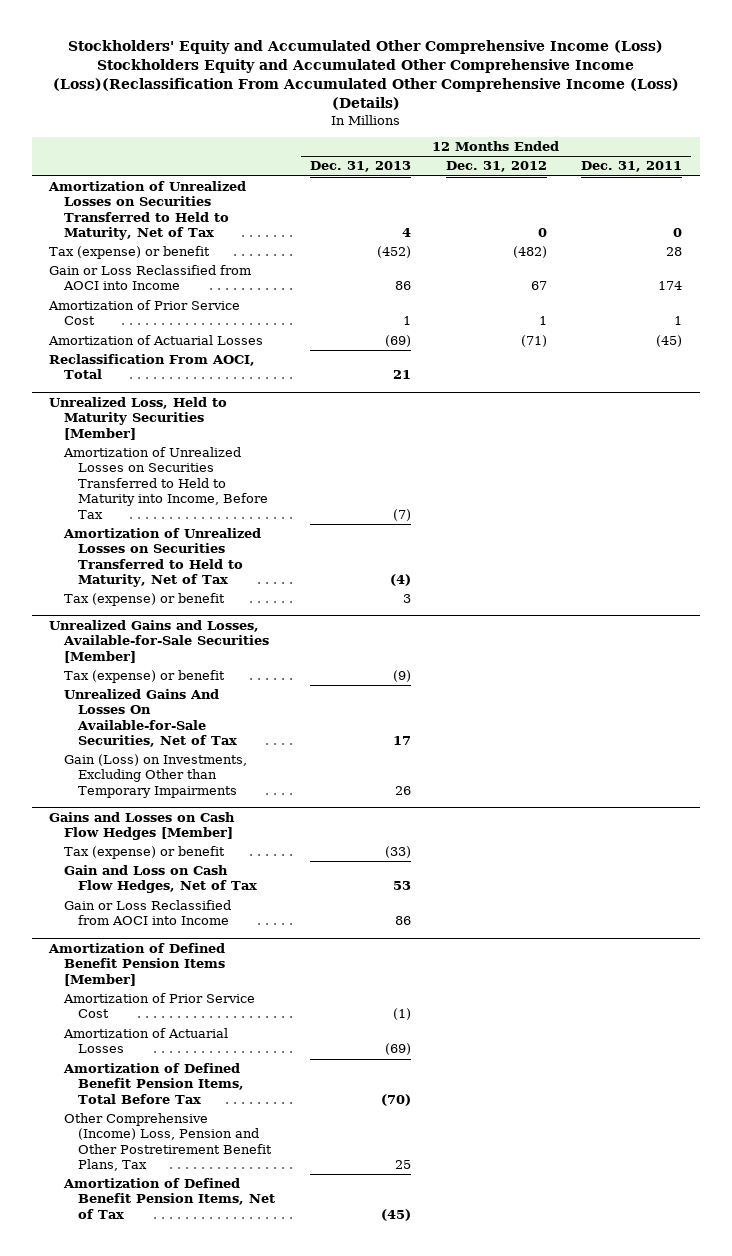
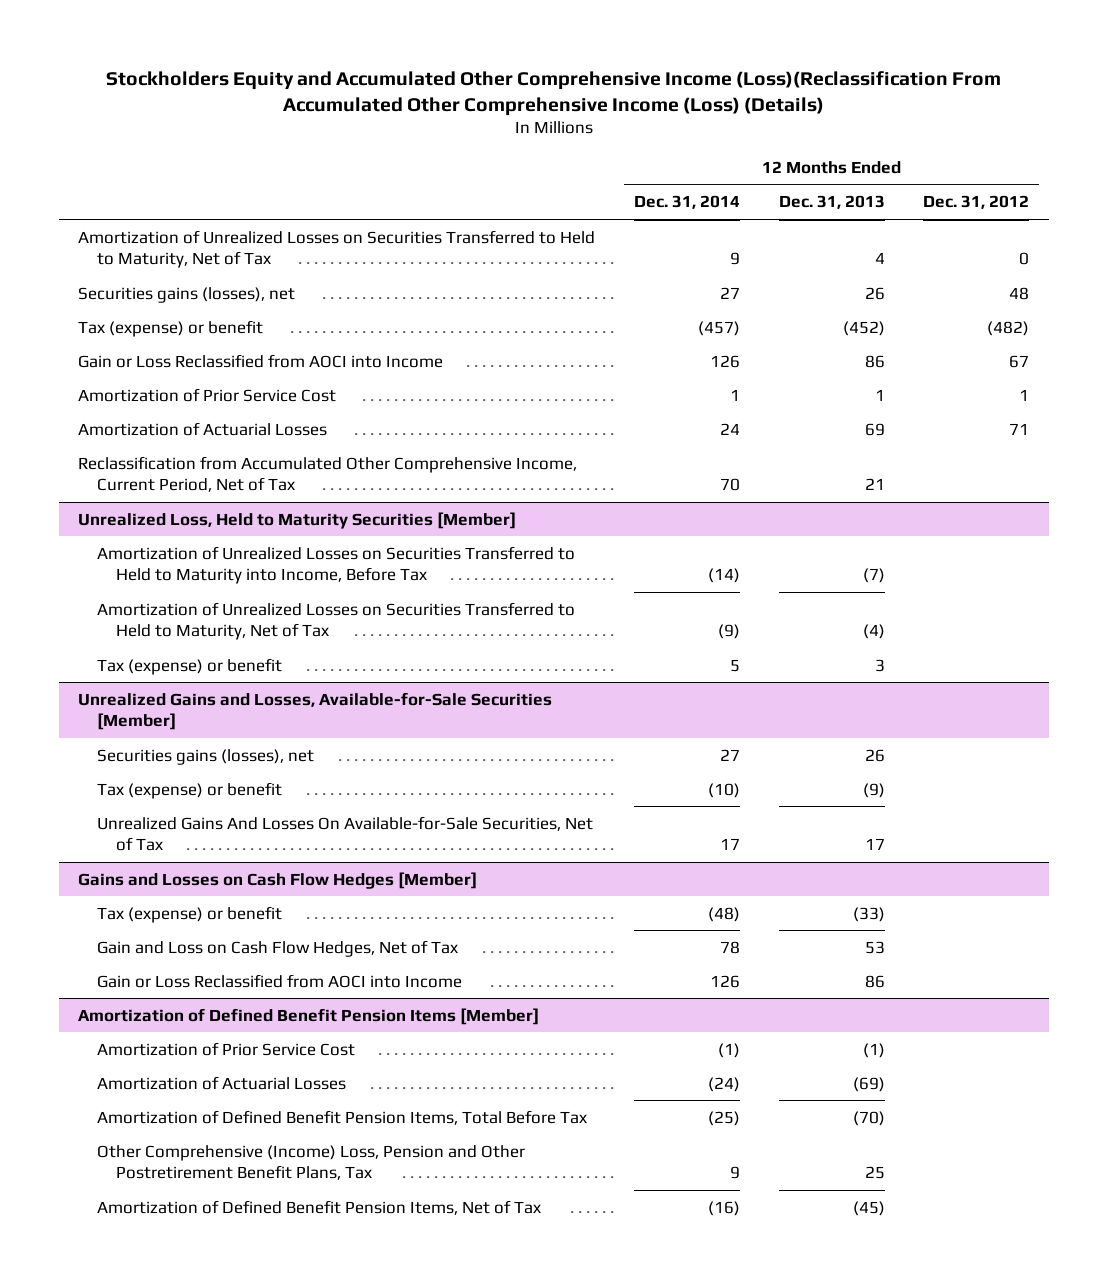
- Stockholders' Equity and Accumulated Other Comprehensive Income (Loss) Stockholders Equity and Accumulated Other Comprehensive Income (Loss)(Reclassification From Accumulated Other Comprehensive Income (Loss) (Details)
+ Stockholders Equity and Accumulated Other Comprehensive Income (Loss)(Reclassification From Accumulated Other Comprehensive Income (Loss) (Details)
- | 12 Months Ended Dec. 31, 2013 | 12 Months Ended Dec. 31, 2012 | 12 Months Ended Dec. 31, 2011
+ | 12 Months Ended Dec. 31, 2014 | 12 Months Ended Dec. 31, 2013 | 12 Months Ended Dec. 31, 2012
+ Securities gains (losses), net | 27 | 26 | 48
- Amortization of Actuarial Losses | (69) | (71) | (45)
- Reclassification From AOCI, Total | 21 | |
+ Amortization of Actuarial Losses | 24 | 69 | 71
+ Reclassification from Accumulated Other Comprehensive Income, Current Period, Net of Tax | 70 | 21 |
@ Unrealized Gains and Losses, Available-for-Sale Securities [Member]
+ Securities gains (losses), net | 27 | 26 |
- Gain (Loss) on Investments, Excluding Other than Temporary Impairments | 26 | |

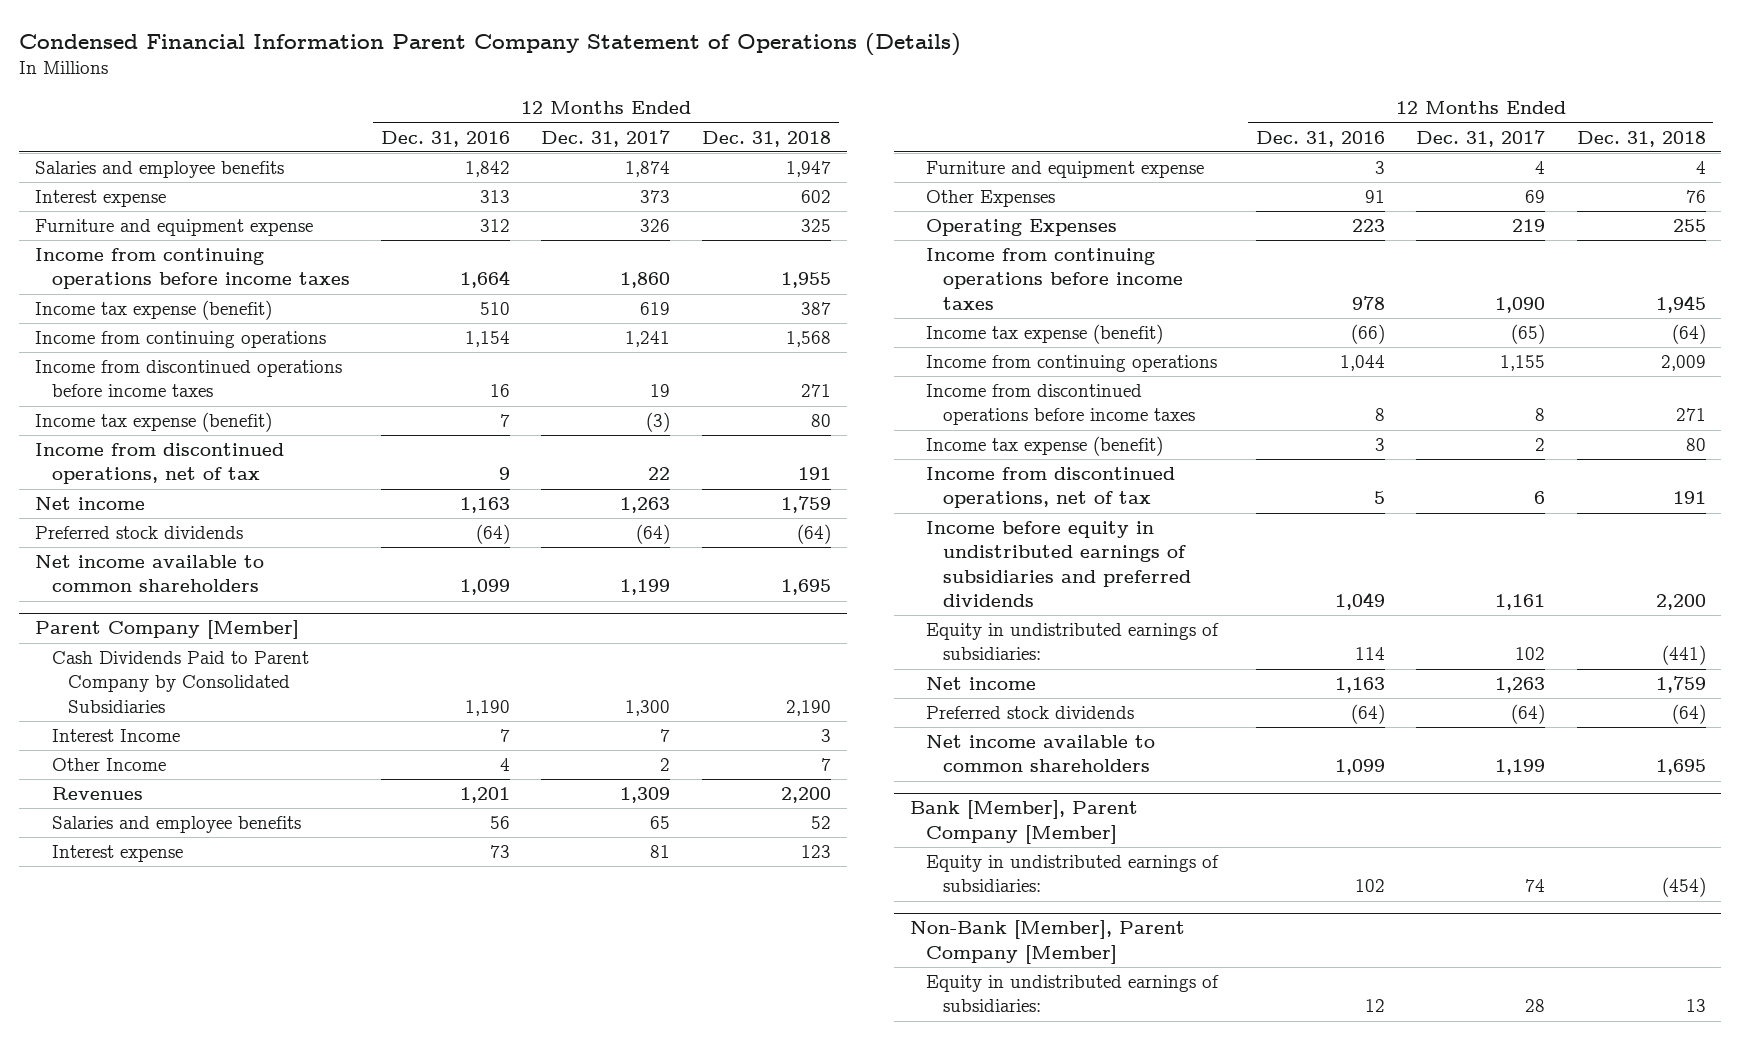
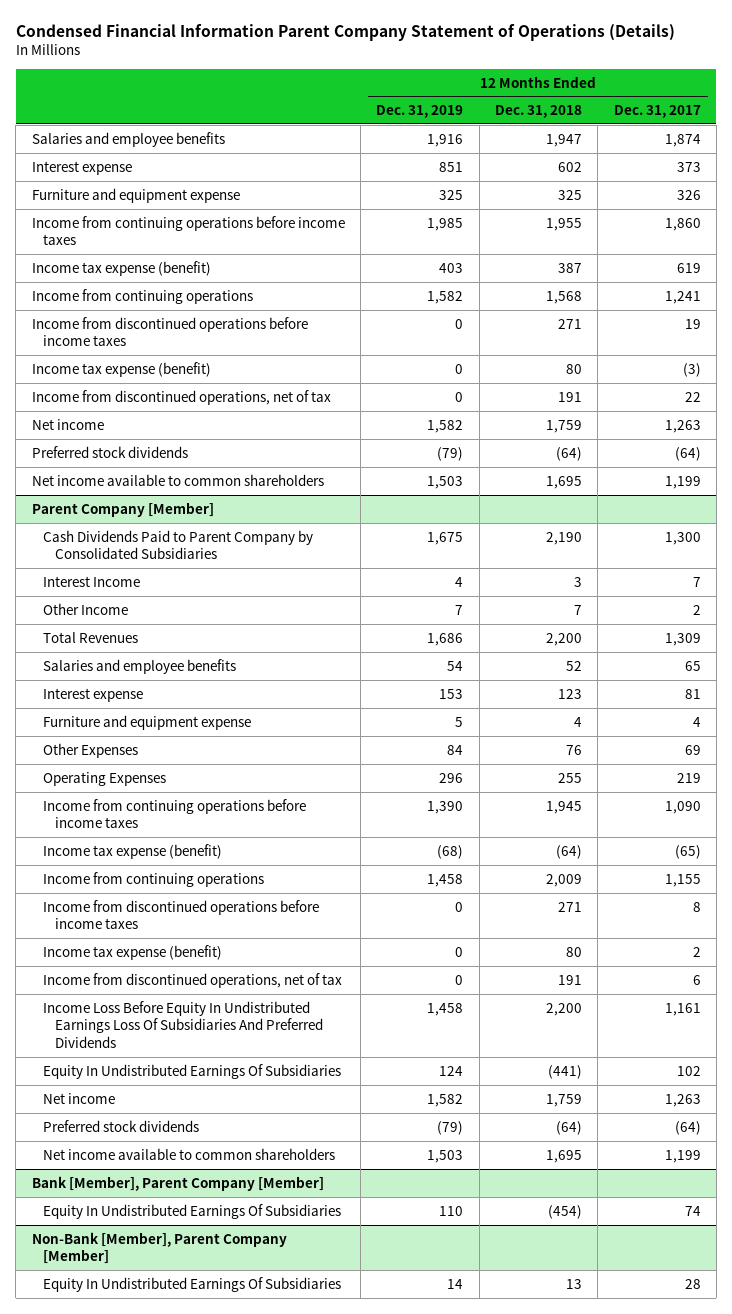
- | 12 Months Ended Dec. 31, 2016 | 12 Months Ended Dec. 31, 2017 | 12 Months Ended Dec. 31, 2018
+ | 12 Months Ended Dec. 31, 2019 | 12 Months Ended Dec. 31, 2018 | 12 Months Ended Dec. 31, 2017
@ Parent Company [Member]
- Revenues | 1,201 | 1,309 | 2,200
+ Total Revenues | 1,686 | 2,200 | 1,309
- Income before equity in undistributed earnings of subsidiaries and preferred dividends | 1,049 | 1,161 | 2,200
- Equity in undistributed earnings of subsidiaries: | 114 | 102 | (441)
+ Income Loss Before Equity In Undistributed Earnings Loss Of Subsidiaries And Preferred Dividends | 1,458 | 2,200 | 1,161
+ Equity In Undistributed Earnings Of Subsidiaries | 124 | (441) | 102
@ Bank [Member], Parent Company [Member]
- Equity in undistributed earnings of subsidiaries: | 102 | 74 | (454)
+ Equity In Undistributed Earnings Of Subsidiaries | 110 | (454) | 74
@ Non-Bank [Member], Parent Company [Member]
- Equity in undistributed earnings of subsidiaries: | 12 | 28 | 13
+ Equity In Undistributed Earnings Of Subsidiaries | 14 | 13 | 28

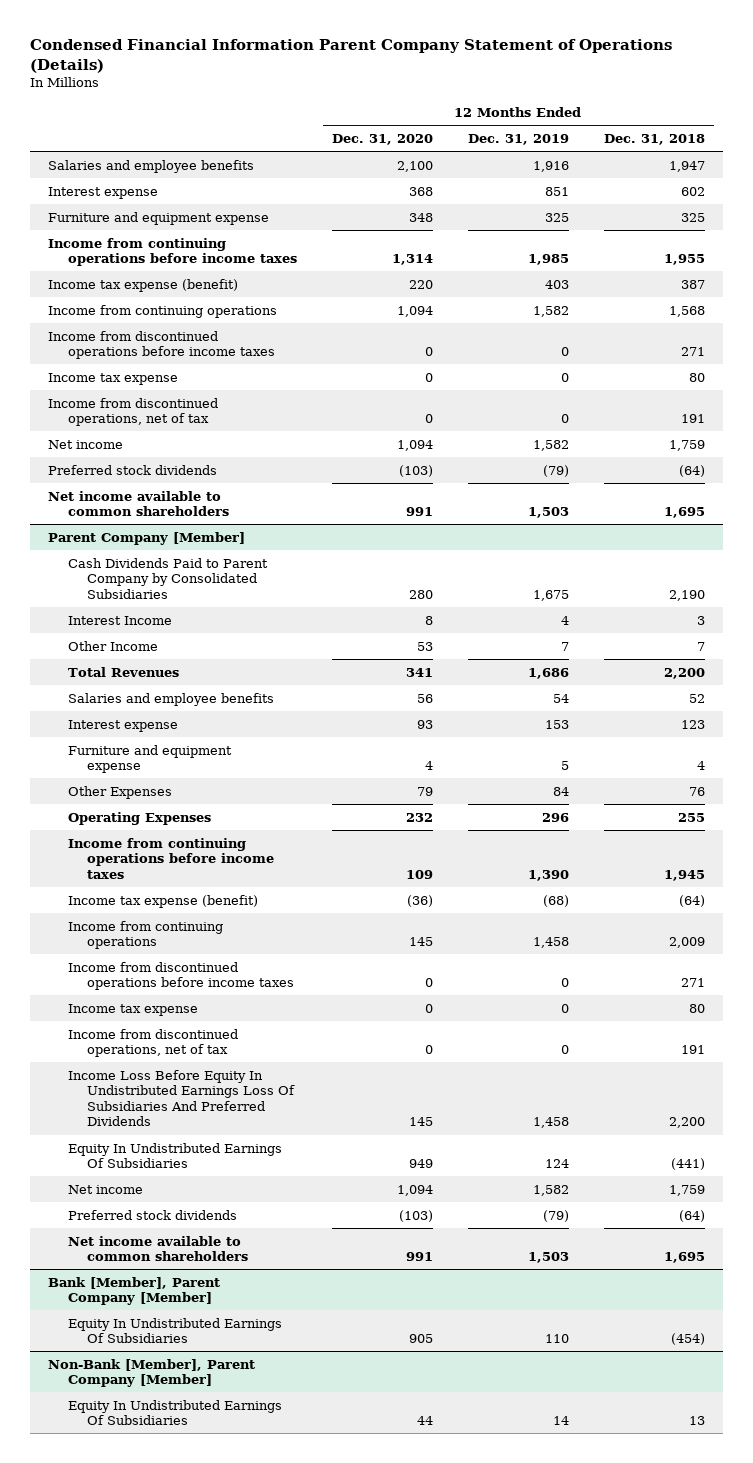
- | 12 Months Ended Dec. 31, 2019 | 12 Months Ended Dec. 31, 2018 | 12 Months Ended Dec. 31, 2017
+ | 12 Months Ended Dec. 31, 2020 | 12 Months Ended Dec. 31, 2019 | 12 Months Ended Dec. 31, 2018
- Income tax expense (benefit) | 0 | 80 | (3)
+ Income tax expense | 0 | 0 | 80
@ Parent Company [Member]
- Income tax expense (benefit) | 0 | 80 | 2
+ Income tax expense | 0 | 0 | 80

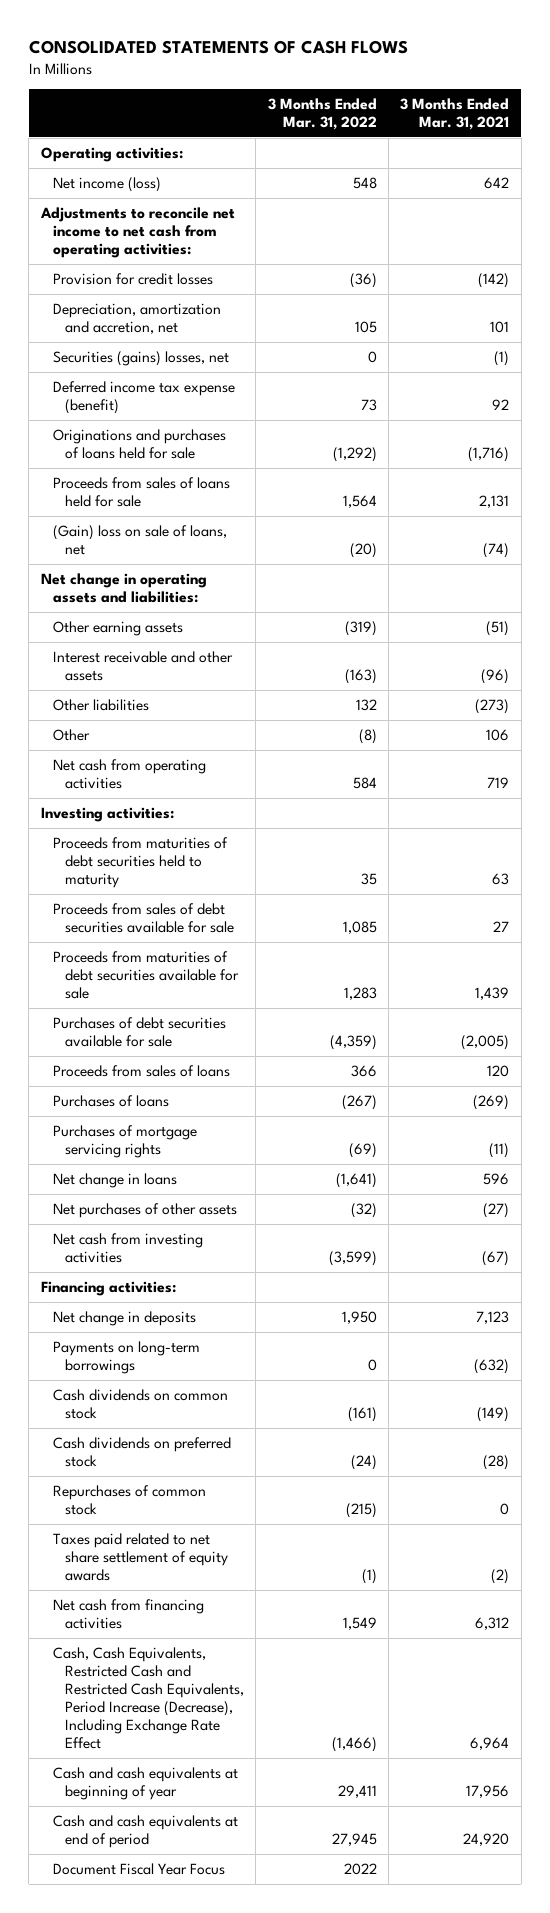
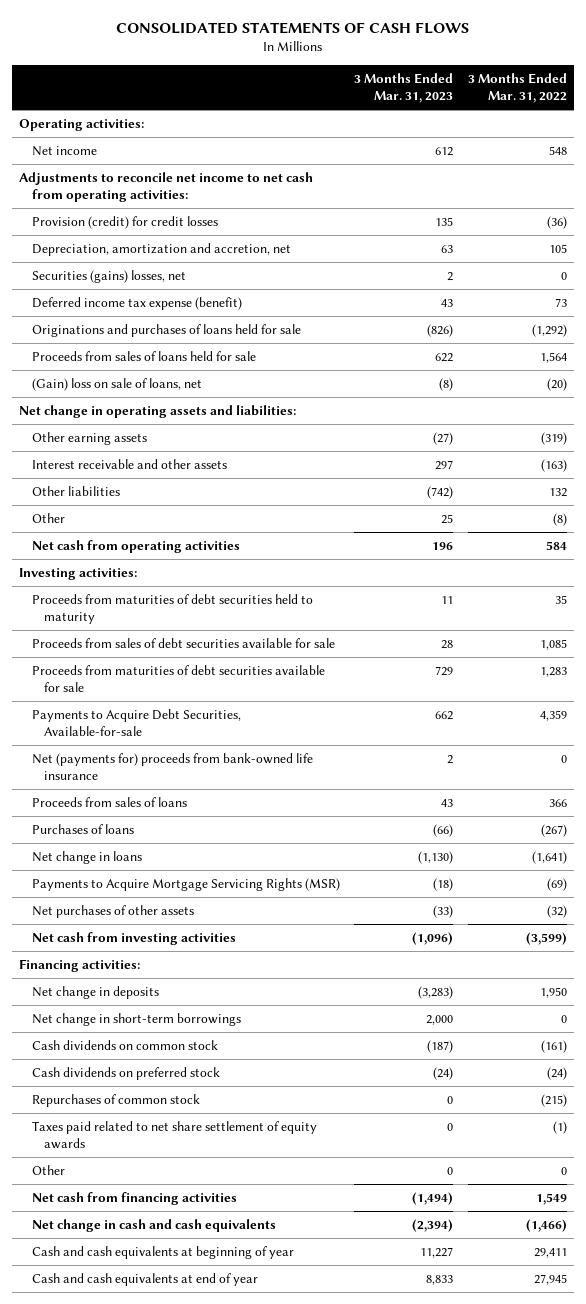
- | 3 Months Ended Mar. 31, 2022 | 3 Months Ended Mar. 31, 2021
+ | 3 Months Ended Mar. 31, 2023 | 3 Months Ended Mar. 31, 2022
- Net income (loss) | 548 | 642
+ Net income | 612 | 548
- Provision for credit losses | (36) | (142)
+ Provision (credit) for credit losses | 135 | (36)
- Purchases of debt securities available for sale | (4,359) | (2,005)
+ Payments to Acquire Debt Securities, Available-for-sale | 662 | 4,359
+ Net (payments for) proceeds from bank-owned life insurance | 2 | 0
- Purchases of mortgage servicing rights | (69) | (11)
+ Payments to Acquire Mortgage Servicing Rights (MSR) | (18) | (69)
- Payments on long-term borrowings | 0 | (632)
+ Net change in short-term borrowings | 2,000 | 0
+ Other | 0 | 0
- Cash, Cash Equivalents, Restricted Cash and Restricted Cash Equivalents, Period Increase (Decrease), Including Exchange Rate Effect | (1,466) | 6,964
+ Net change in cash and cash equivalents | (2,394) | (1,466)
- Cash and cash equivalents at end of period | 27,945 | 24,920
- Document Fiscal Year Focus | 2022 |
+ Cash and cash equivalents at end of year | 8,833 | 27,945

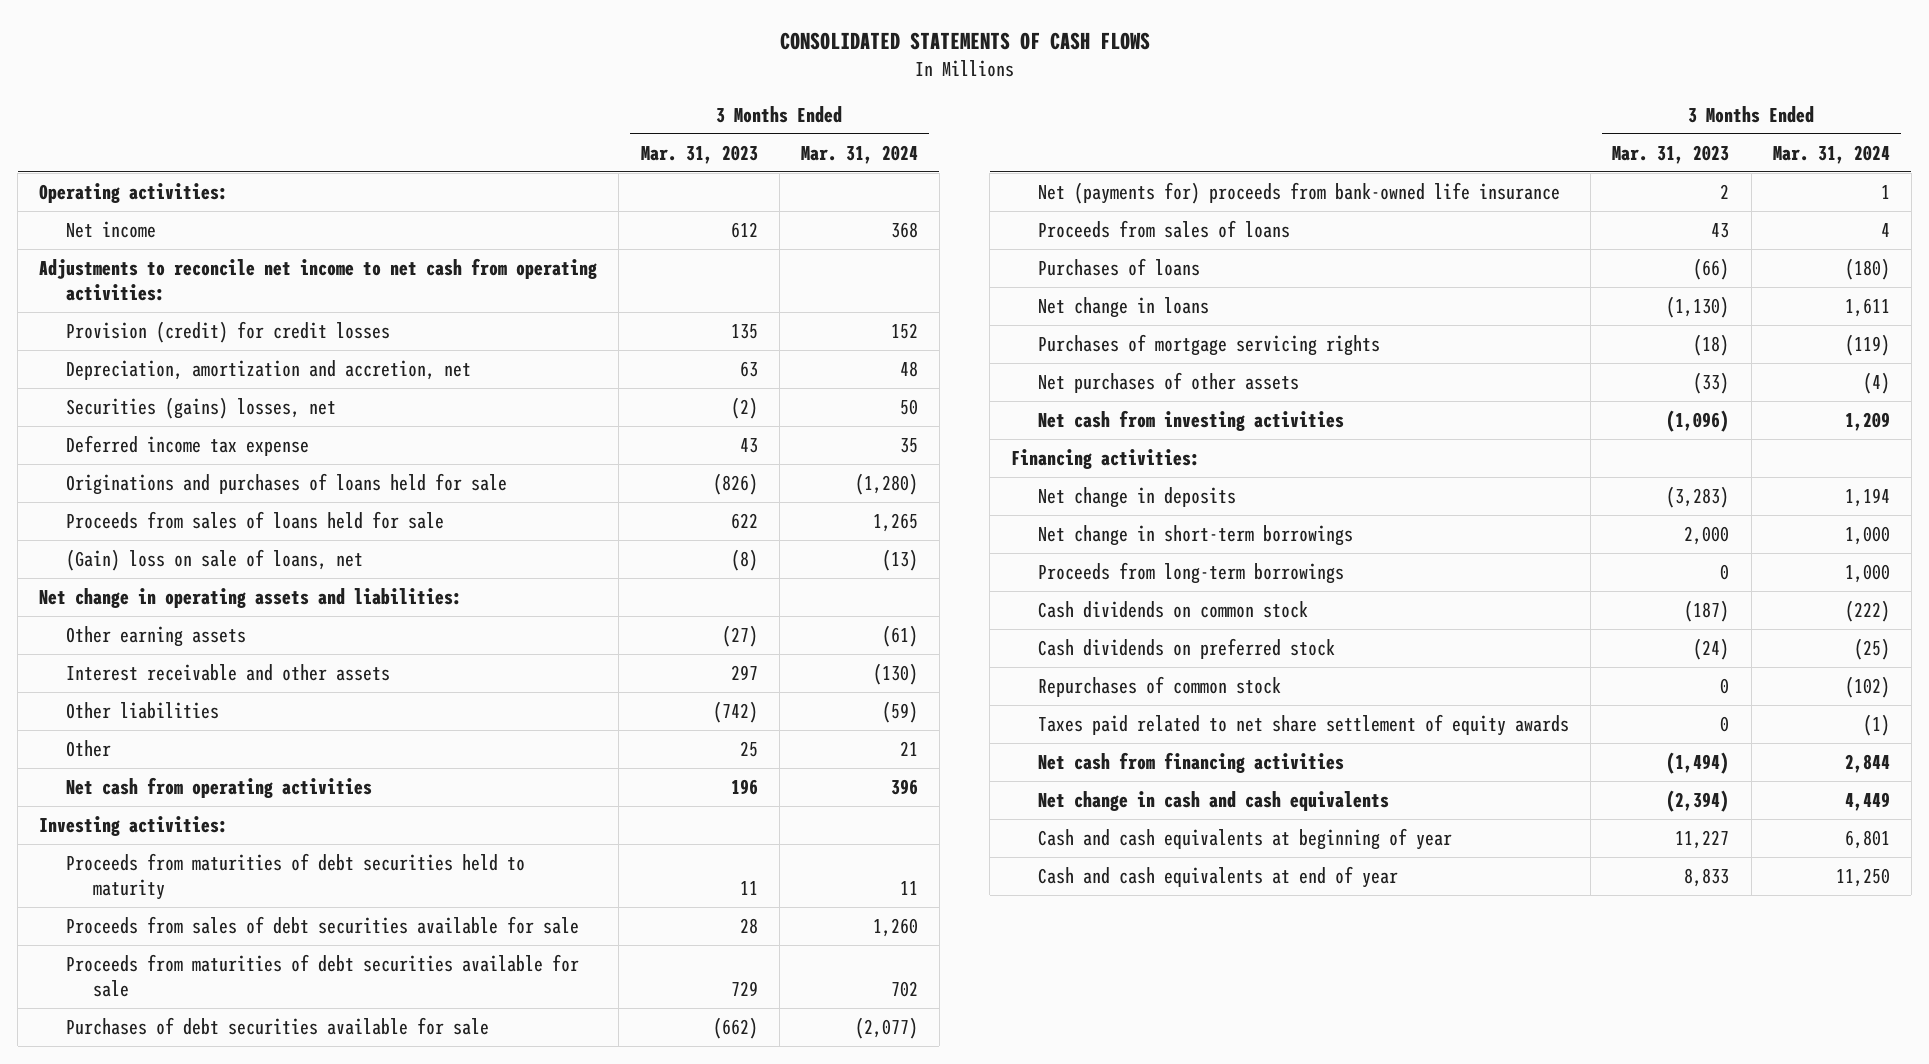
- | 3 Months Ended Mar. 31, 2023 | 3 Months Ended Mar. 31, 2022
+ | 3 Months Ended Mar. 31, 2023 | 3 Months Ended Mar. 31, 2024
- Securities (gains) losses, net | 2 | 0
- Deferred income tax expense (benefit) | 43 | 73
+ Securities (gains) losses, net | (2) | 50
+ Deferred income tax expense | 43 | 35
- Payments to Acquire Debt Securities, Available-for-sale | 662 | 4,359
+ Purchases of debt securities available for sale | (662) | (2,077)
- Payments to Acquire Mortgage Servicing Rights (MSR) | (18) | (69)
+ Purchases of mortgage servicing rights | (18) | (119)
+ Proceeds from long-term borrowings | 0 | 1,000
- Other | 0 | 0

